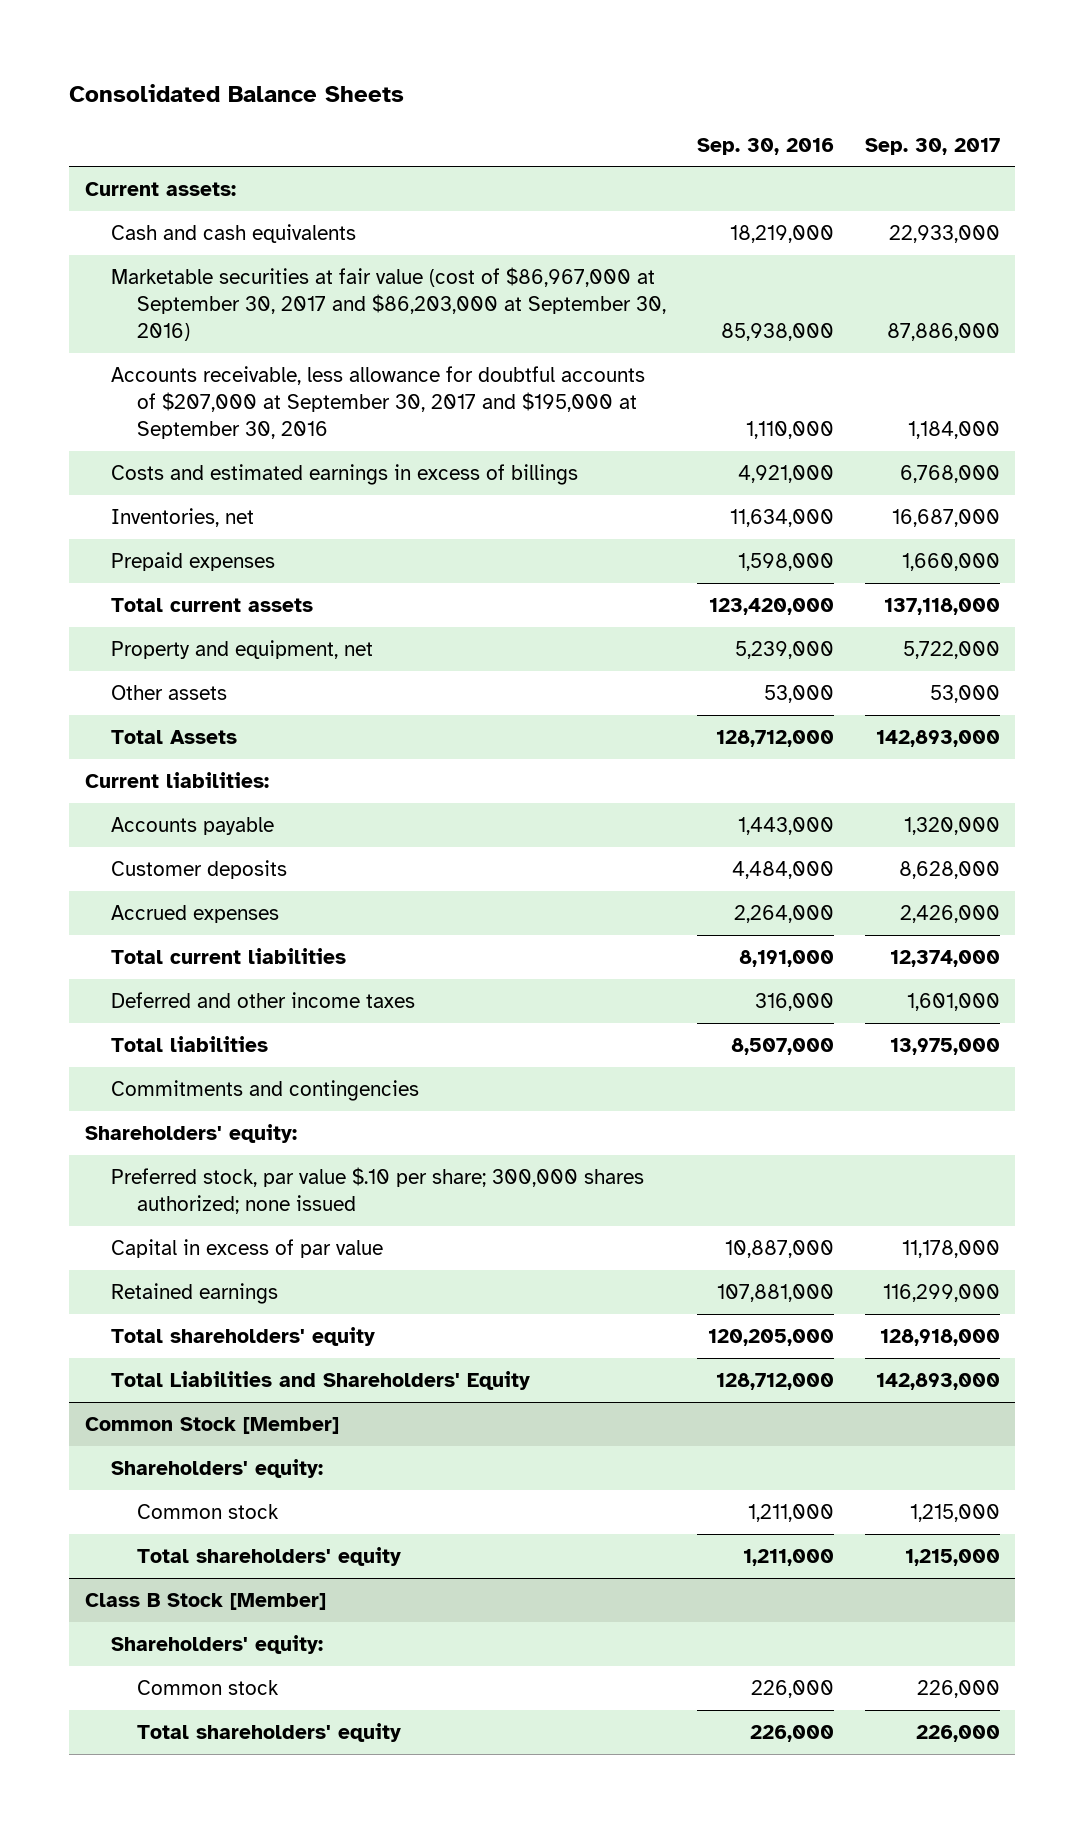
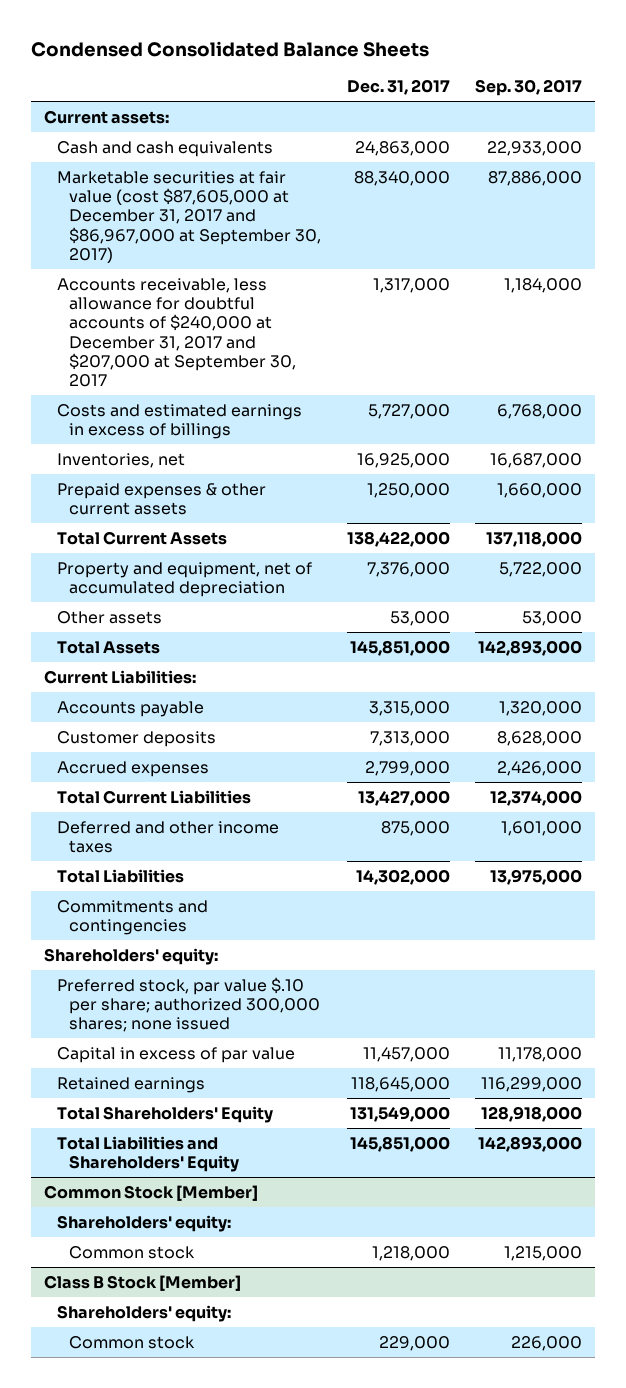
- Consolidated Balance Sheets
+ Condensed Consolidated Balance Sheets
- | Sep. 30, 2016 | Sep. 30, 2017
+ | Dec. 31, 2017 | Sep. 30, 2017
- Marketable securities at fair value (cost of $86,967,000 at September 30, 2017 and $86,203,000 at September 30, 2016) | 85,938,000 | 87,886,000
- Accounts receivable, less allowance for doubtful accounts of $207,000 at September 30, 2017 and $195,000 at September 30, 2016 | 1,110,000 | 1,184,000
+ Marketable securities at fair value (cost $87,605,000 at December 31, 2017 and $86,967,000 at September 30, 2017) | 88,340,000 | 87,886,000
+ Accounts receivable, less allowance for doubtful accounts of $240,000 at December 31, 2017 and $207,000 at September 30, 2017 | 1,317,000 | 1,184,000
- Prepaid expenses | 1,598,000 | 1,660,000
- Total current assets | 123,420,000 | 137,118,000
- Property and equipment, net | 5,239,000 | 5,722,000
+ Prepaid expenses & other current assets | 1,250,000 | 1,660,000
+ Total Current Assets | 138,422,000 | 137,118,000
+ Property and equipment, net of accumulated depreciation | 7,376,000 | 5,722,000
- Current liabilities:
+ Current Liabilities:
- Total current liabilities | 8,191,000 | 12,374,000
+ Total Current Liabilities | 13,427,000 | 12,374,000
- Total liabilities | 8,507,000 | 13,975,000
+ Total Liabilities | 14,302,000 | 13,975,000
- Preferred stock, par value $.10 per share; 300,000 shares authorized; none issued
+ Preferred stock, par value $.10 per share; authorized 300,000 shares; none issued
- Total shareholders' equity | 120,205,000 | 128,918,000
+ Total Shareholders' Equity | 131,549,000 | 128,918,000
@ Common Stock [Member]
- Total shareholders' equity | 1,211,000 | 1,215,000
@ Class B Stock [Member]
- Total shareholders' equity | 226,000 | 226,000

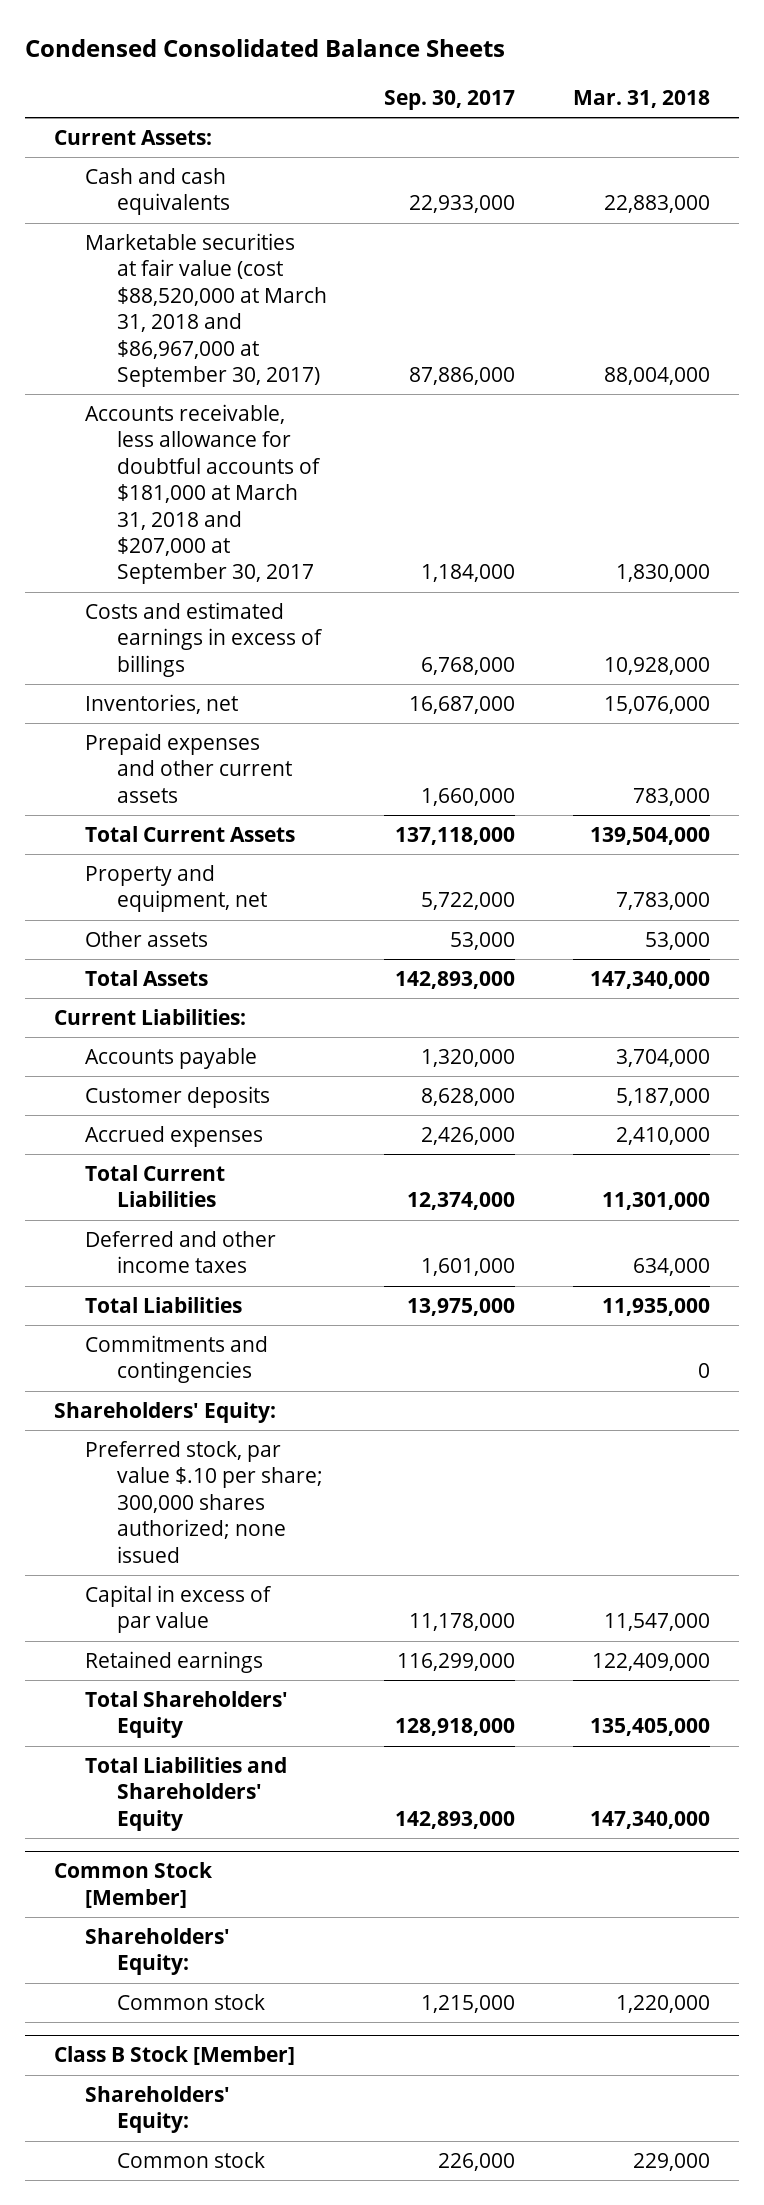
- | Dec. 31, 2017 | Sep. 30, 2017
+ | Sep. 30, 2017 | Mar. 31, 2018
- Current assets:
+ Current Assets:
- Marketable securities at fair value (cost $87,605,000 at December 31, 2017 and $86,967,000 at September 30, 2017) | 88,340,000 | 87,886,000
- Accounts receivable, less allowance for doubtful accounts of $240,000 at December 31, 2017 and $207,000 at September 30, 2017 | 1,317,000 | 1,184,000
+ Marketable securities at fair value (cost $88,520,000 at March 31, 2018 and $86,967,000 at September 30, 2017) | 87,886,000 | 88,004,000
+ Accounts receivable, less allowance for doubtful accounts of $181,000 at March 31, 2018 and $207,000 at September 30, 2017 | 1,184,000 | 1,830,000
- Prepaid expenses & other current assets | 1,250,000 | 1,660,000
+ Prepaid expenses and other current assets | 1,660,000 | 783,000
- Property and equipment, net of accumulated depreciation | 7,376,000 | 5,722,000
+ Property and equipment, net | 5,722,000 | 7,783,000
- Shareholders' equity:
- Preferred stock, par value $.10 per share; authorized 300,000 shares; none issued
+ Shareholders' Equity:
+ Preferred stock, par value $.10 per share; 300,000 shares authorized; none issued
@ Common Stock [Member]
- Shareholders' equity:
+ Shareholders' Equity:
@ Class B Stock [Member]
- Shareholders' equity:
+ Shareholders' Equity:

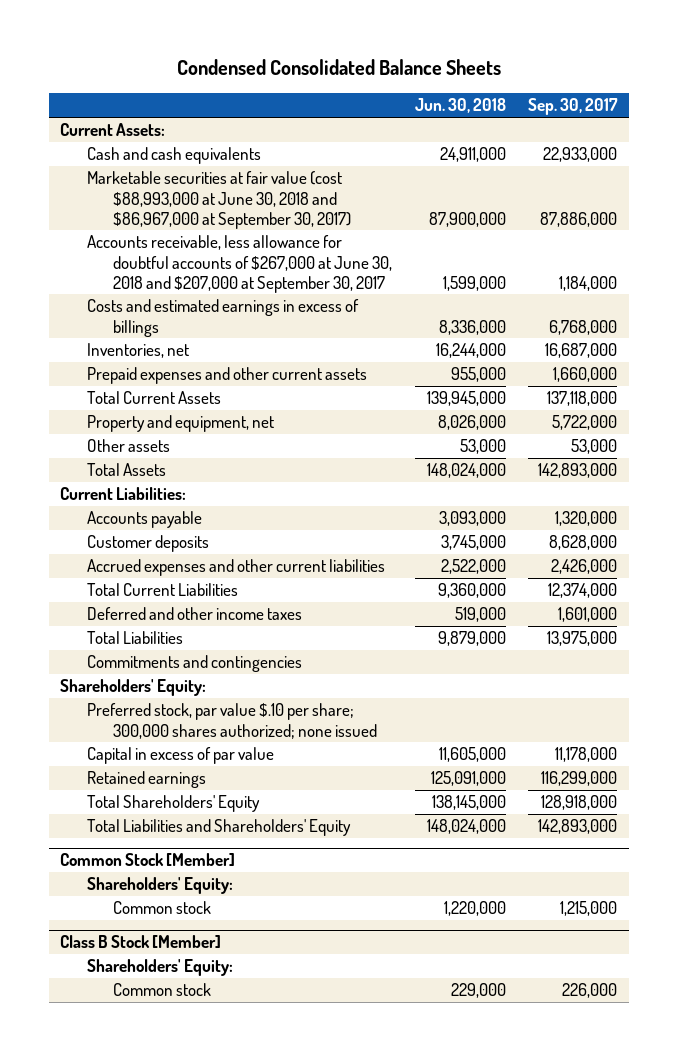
- | Sep. 30, 2017 | Mar. 31, 2018
+ | Jun. 30, 2018 | Sep. 30, 2017
- Marketable securities at fair value (cost $88,520,000 at March 31, 2018 and $86,967,000 at September 30, 2017) | 87,886,000 | 88,004,000
- Accounts receivable, less allowance for doubtful accounts of $181,000 at March 31, 2018 and $207,000 at September 30, 2017 | 1,184,000 | 1,830,000
+ Marketable securities at fair value (cost $88,993,000 at June 30, 2018 and $86,967,000 at September 30, 2017) | 87,900,000 | 87,886,000
+ Accounts receivable, less allowance for doubtful accounts of $267,000 at June 30, 2018 and $207,000 at September 30, 2017 | 1,599,000 | 1,184,000
- Accrued expenses | 2,426,000 | 2,410,000
+ Accrued expenses and other current liabilities | 2,522,000 | 2,426,000

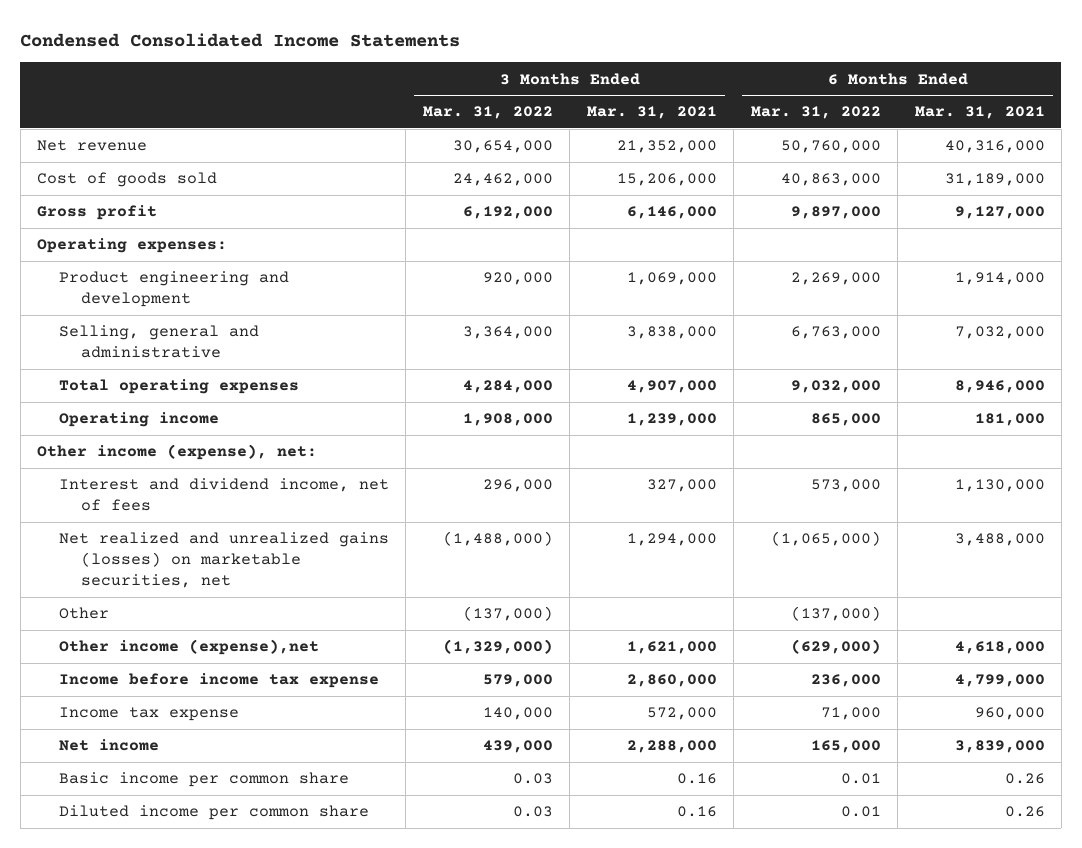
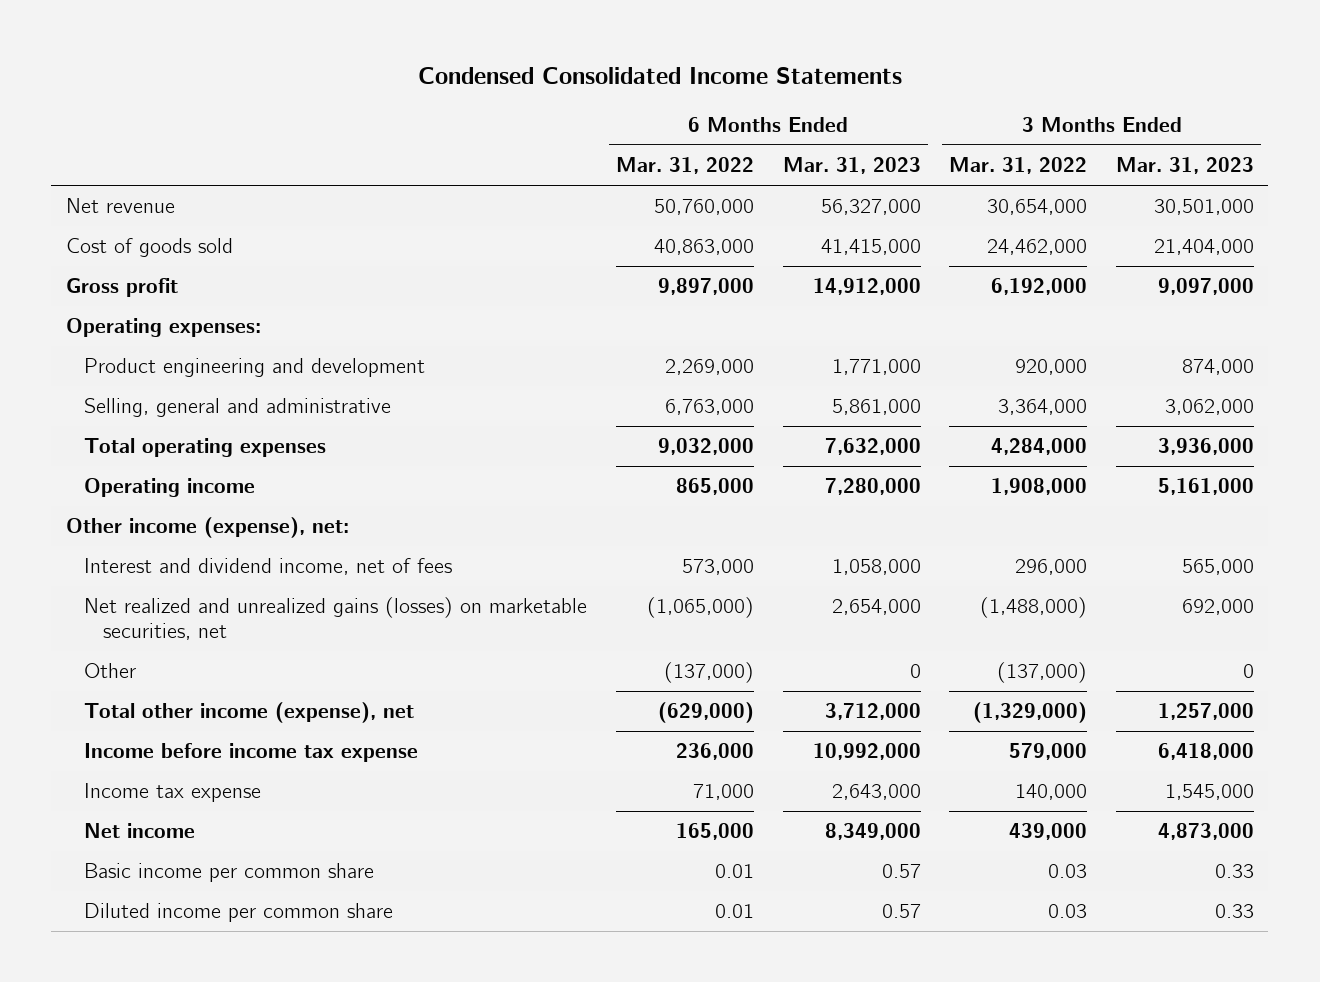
- | 3 Months Ended Mar. 31, 2022 | 3 Months Ended Mar. 31, 2021 | 6 Months Ended Mar. 31, 2022 | 6 Months Ended Mar. 31, 2021
+ | 6 Months Ended Mar. 31, 2022 | 6 Months Ended Mar. 31, 2023 | 3 Months Ended Mar. 31, 2022 | 3 Months Ended Mar. 31, 2023
- Other income (expense),net | (1,329,000) | 1,621,000 | (629,000) | 4,618,000
+ Total other income (expense), net | (629,000) | 3,712,000 | (1,329,000) | 1,257,000

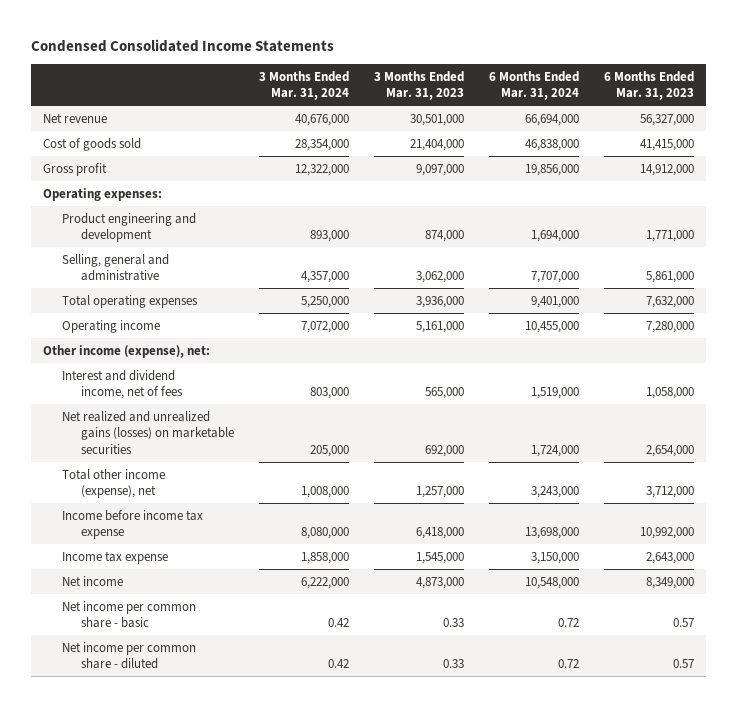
- | 6 Months Ended Mar. 31, 2022 | 6 Months Ended Mar. 31, 2023 | 3 Months Ended Mar. 31, 2022 | 3 Months Ended Mar. 31, 2023
+ | 3 Months Ended Mar. 31, 2024 | 3 Months Ended Mar. 31, 2023 | 6 Months Ended Mar. 31, 2024 | 6 Months Ended Mar. 31, 2023
- Net realized and unrealized gains (losses) on marketable securities, net | (1,065,000) | 2,654,000 | (1,488,000) | 692,000
- Other | (137,000) | 0 | (137,000) | 0
+ Net realized and unrealized gains (losses) on marketable securities | 205,000 | 692,000 | 1,724,000 | 2,654,000
- Basic income per common share | 0.01 | 0.57 | 0.03 | 0.33
- Diluted income per common share | 0.01 | 0.57 | 0.03 | 0.33
+ Net income per common share - basic | 0.42 | 0.33 | 0.72 | 0.57
+ Net income per common share - diluted | 0.42 | 0.33 | 0.72 | 0.57

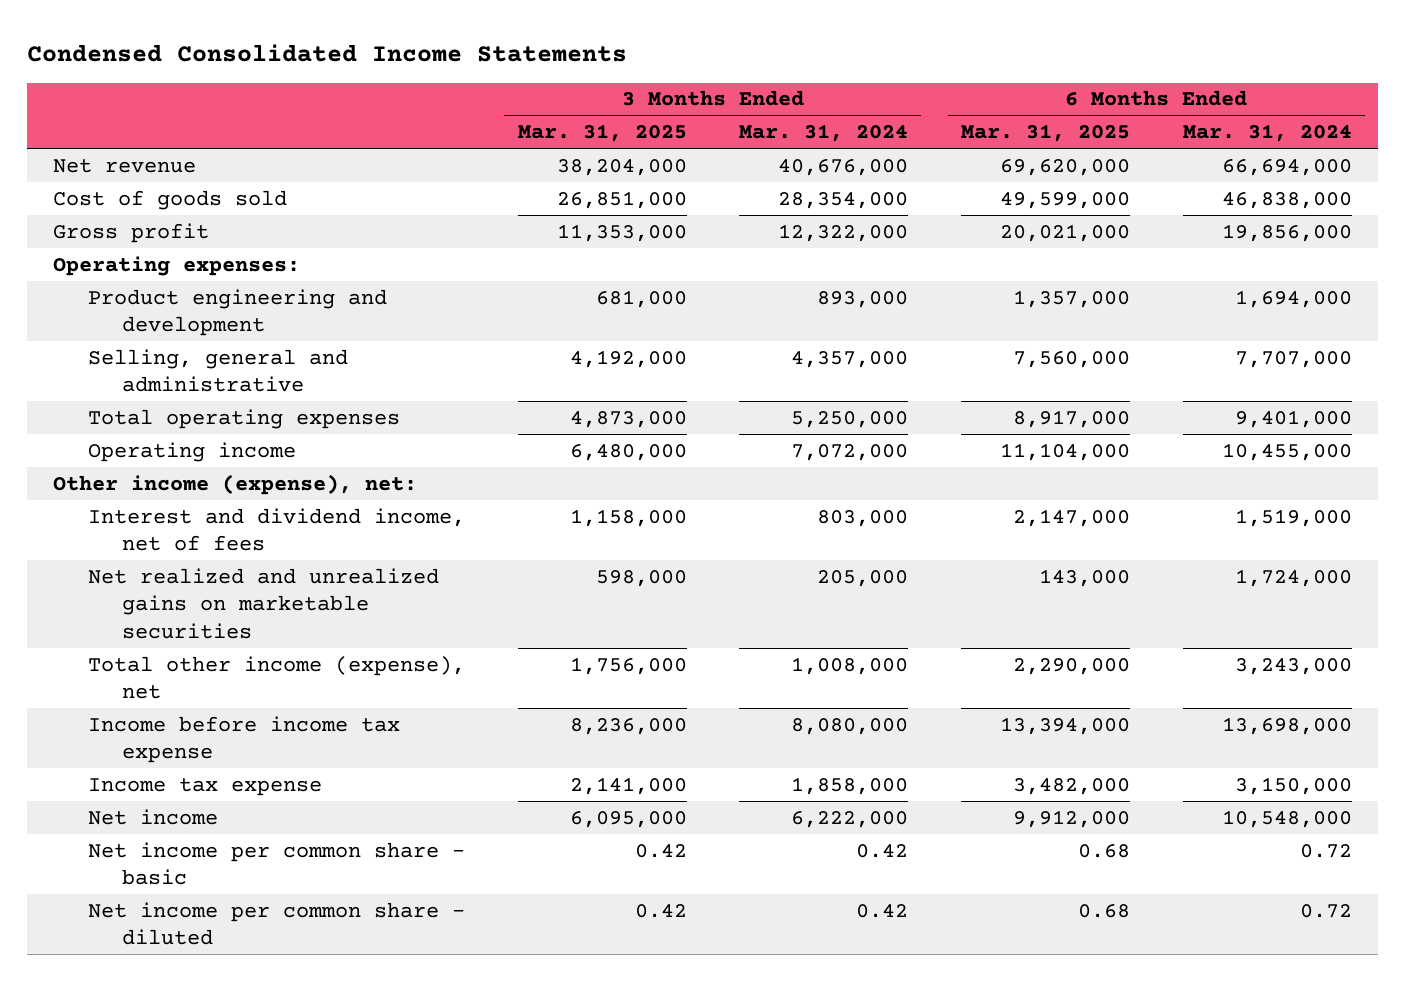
- | 3 Months Ended Mar. 31, 2024 | 3 Months Ended Mar. 31, 2023 | 6 Months Ended Mar. 31, 2024 | 6 Months Ended Mar. 31, 2023
+ | 3 Months Ended Mar. 31, 2025 | 3 Months Ended Mar. 31, 2024 | 6 Months Ended Mar. 31, 2025 | 6 Months Ended Mar. 31, 2024
- Net realized and unrealized gains (losses) on marketable securities | 205,000 | 692,000 | 1,724,000 | 2,654,000
+ Net realized and unrealized gains on marketable securities | 598,000 | 205,000 | 143,000 | 1,724,000

